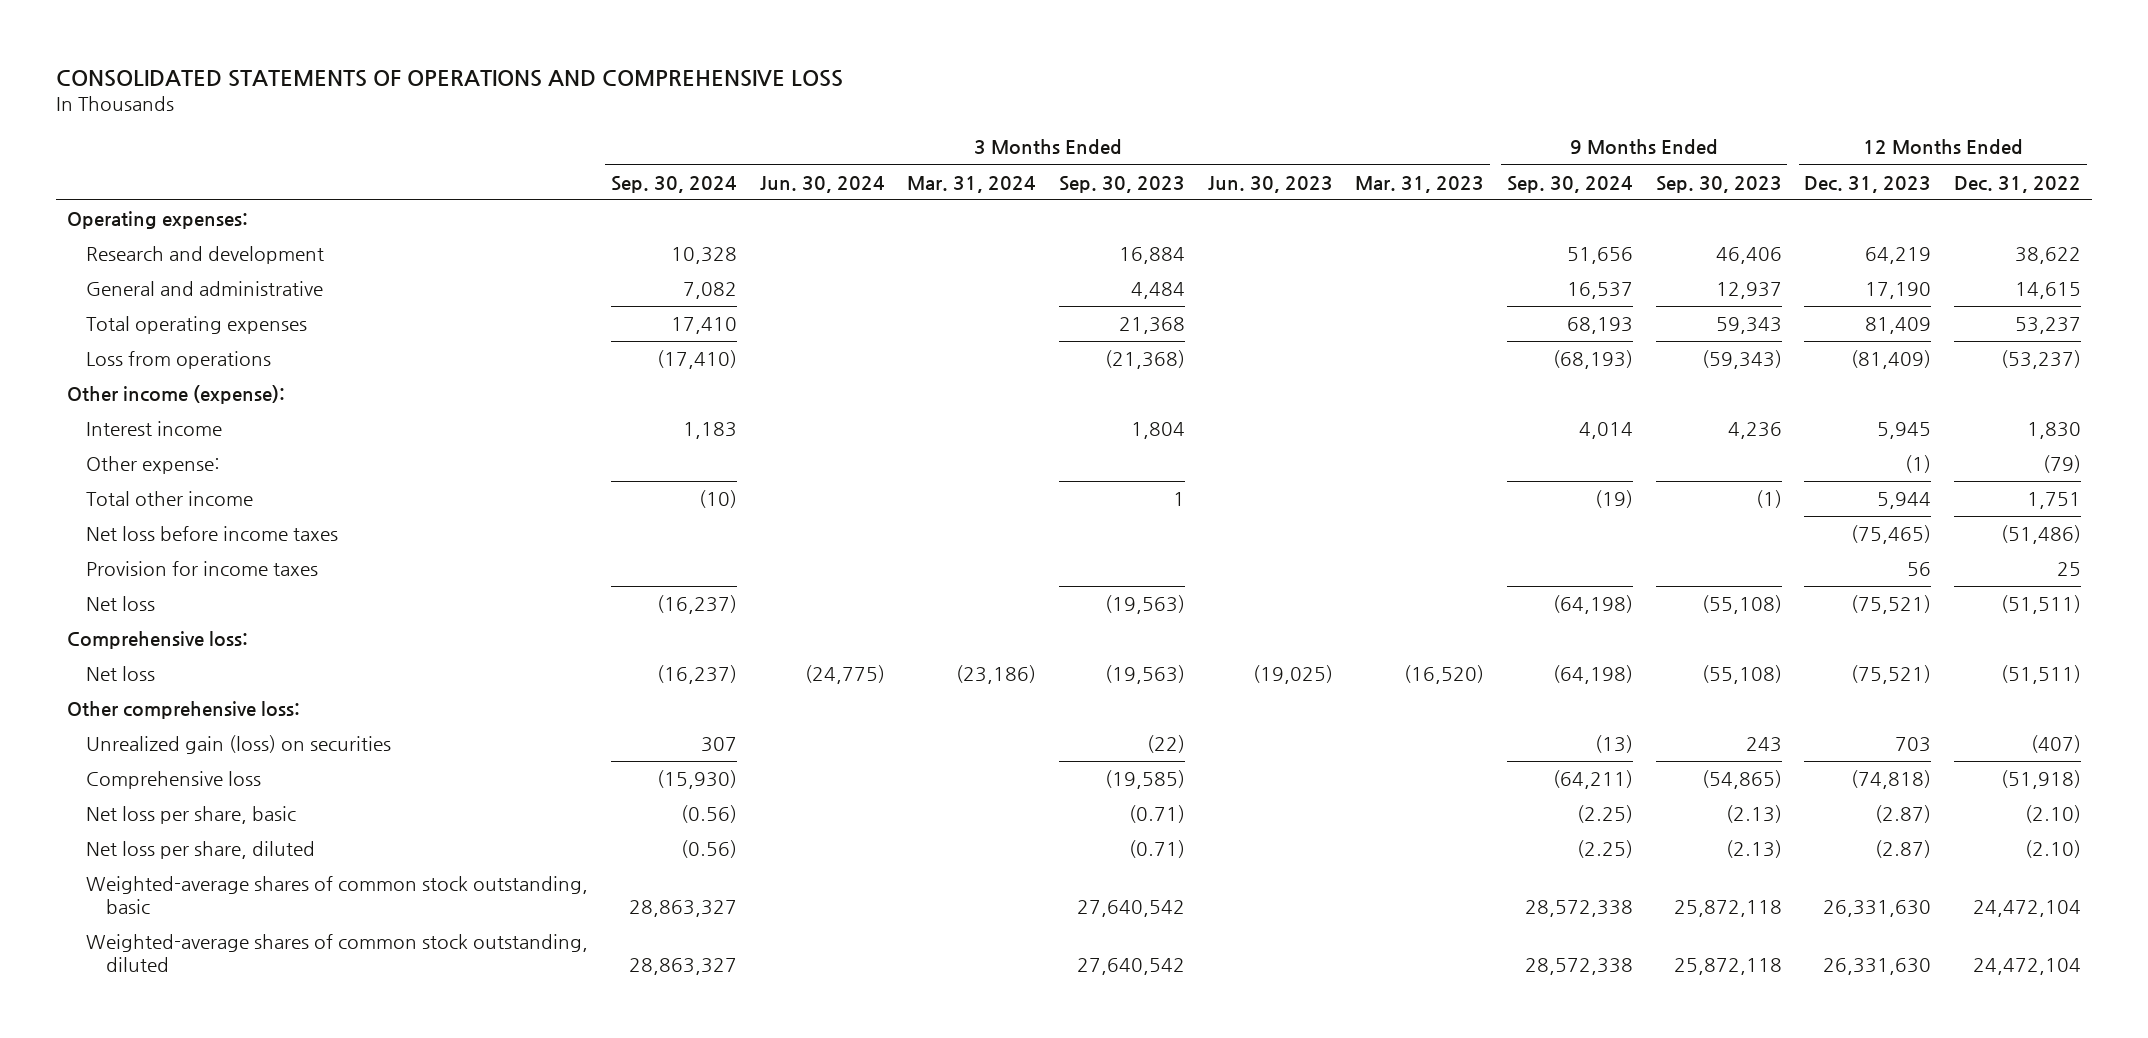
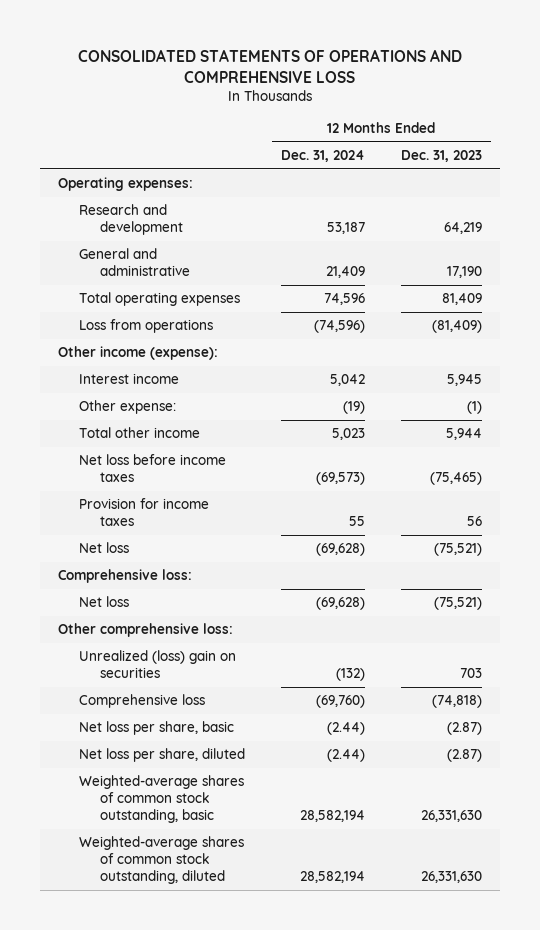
- | 3 Months Ended Sep. 30, 2024 | 3 Months Ended Jun. 30, 2024 | 3 Months Ended Mar. 31, 2024 | 3 Months Ended Sep. 30, 2023 | 3 Months Ended Jun. 30, 2023 | 3 Months Ended Mar. 31, 2023 | 9 Months Ended Sep. 30, 2024 | 9 Months Ended Sep. 30, 2023 | 12 Months Ended Dec. 31, 2023 | 12 Months Ended Dec. 31, 2022
+ | 12 Months Ended Dec. 31, 2024 | 12 Months Ended Dec. 31, 2023
- Unrealized gain (loss) on securities | 307 | | | (22) | | | (13) | 243 | 703 | (407)
+ Unrealized (loss) gain on securities | (132) | 703

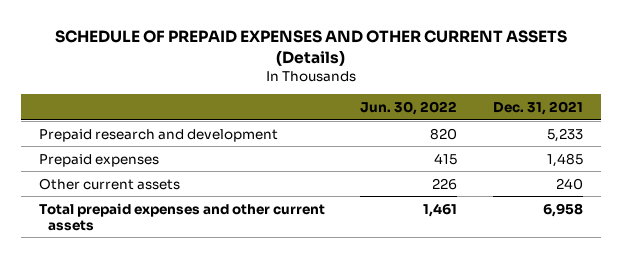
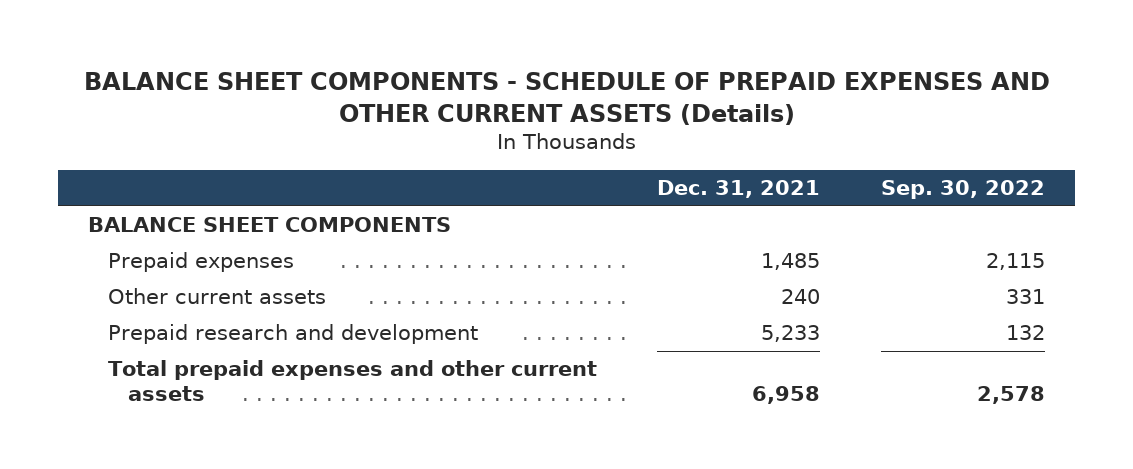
- SCHEDULE OF PREPAID EXPENSES AND OTHER CURRENT ASSETS (Details)
+ BALANCE SHEET COMPONENTS - SCHEDULE OF PREPAID EXPENSES AND OTHER CURRENT ASSETS (Details)
- | Jun. 30, 2022 | Dec. 31, 2021
+ | Dec. 31, 2021 | Sep. 30, 2022
+ BALANCE SHEET COMPONENTS
moved down: Prepaid research and development | 5,233 | 132

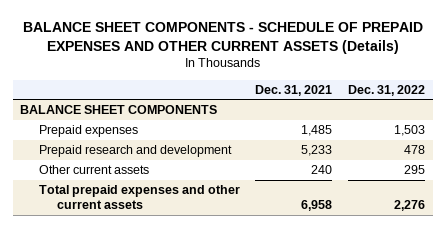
- | Dec. 31, 2021 | Sep. 30, 2022
+ | Dec. 31, 2021 | Dec. 31, 2022
moved down: Other current assets | 240 | 295

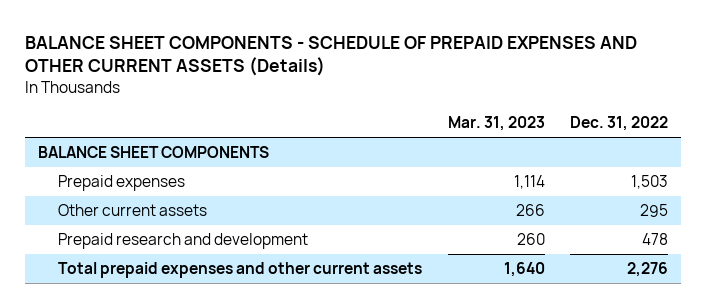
- | Dec. 31, 2021 | Dec. 31, 2022
+ | Mar. 31, 2023 | Dec. 31, 2022
moved down: Prepaid research and development | 260 | 478

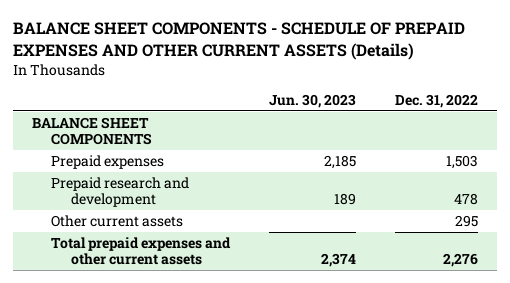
- | Mar. 31, 2023 | Dec. 31, 2022
+ | Jun. 30, 2023 | Dec. 31, 2022
moved down: Other current assets | | 295

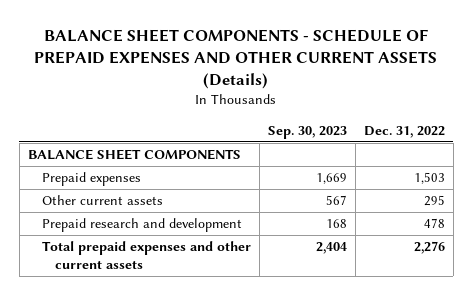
- | Jun. 30, 2023 | Dec. 31, 2022
+ | Sep. 30, 2023 | Dec. 31, 2022
moved down: Prepaid research and development | 168 | 478

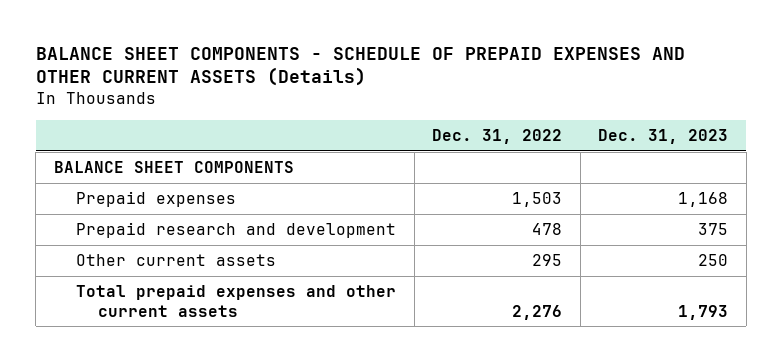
- | Sep. 30, 2023 | Dec. 31, 2022
+ | Dec. 31, 2022 | Dec. 31, 2023
moved down: Other current assets | 295 | 250

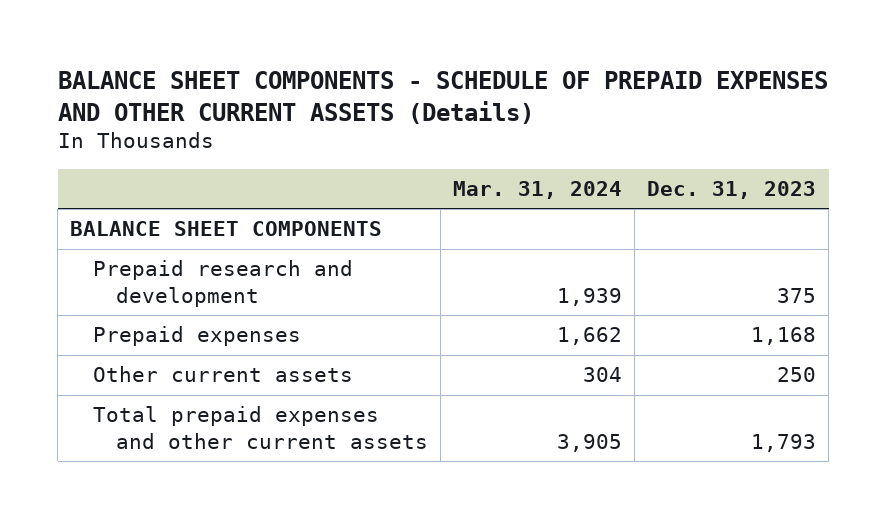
- | Dec. 31, 2022 | Dec. 31, 2023
+ | Mar. 31, 2024 | Dec. 31, 2023
moved down: Prepaid expenses | 1,662 | 1,168

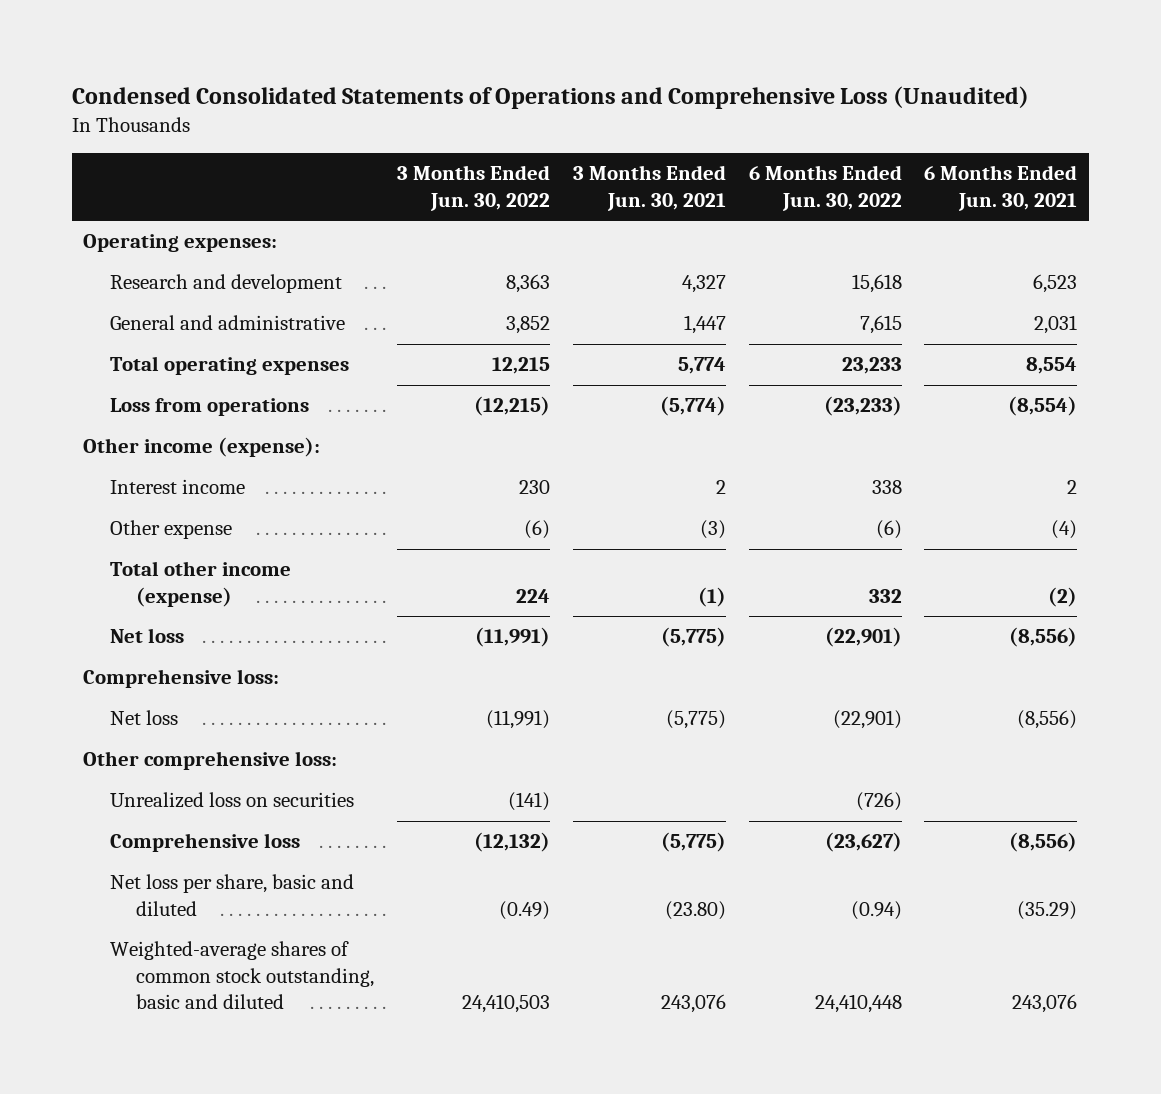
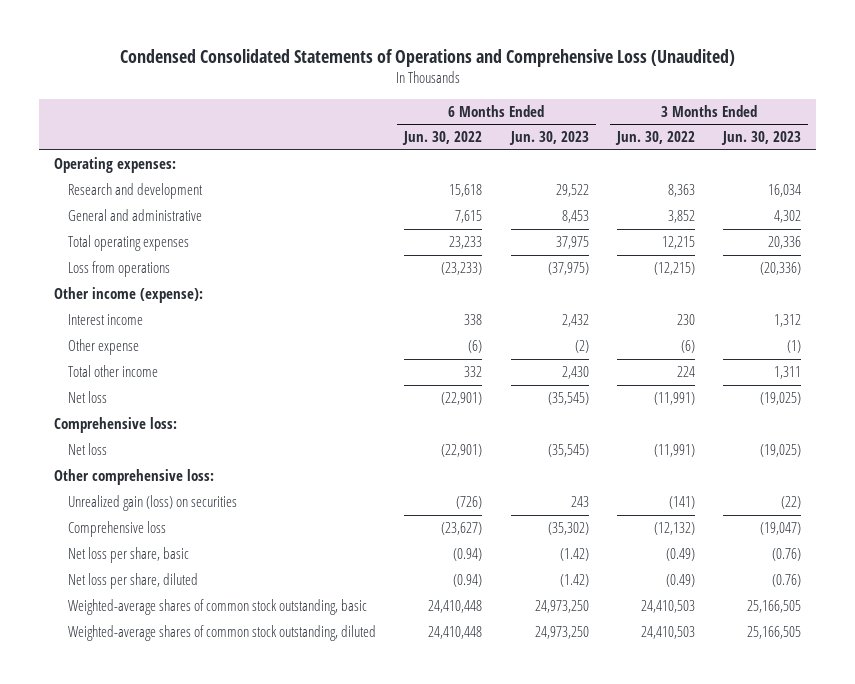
- | 3 Months Ended Jun. 30, 2022 | 3 Months Ended Jun. 30, 2021 | 6 Months Ended Jun. 30, 2022 | 6 Months Ended Jun. 30, 2021
+ | 6 Months Ended Jun. 30, 2022 | 6 Months Ended Jun. 30, 2023 | 3 Months Ended Jun. 30, 2022 | 3 Months Ended Jun. 30, 2023
- Total other income (expense) | 224 | (1) | 332 | (2)
+ Total other income | 332 | 2,430 | 224 | 1,311
- Unrealized loss on securities | (141) | | (726) |
+ Unrealized gain (loss) on securities | (726) | 243 | (141) | (22)
- Net loss per share, basic and diluted | (0.49) | (23.80) | (0.94) | (35.29)
- Weighted-average shares of common stock outstanding, basic and diluted | 24,410,503 | 243,076 | 24,410,448 | 243,076
+ Net loss per share, basic | (0.94) | (1.42) | (0.49) | (0.76)
+ Net loss per share, diluted | (0.94) | (1.42) | (0.49) | (0.76)
+ Weighted-average shares of common stock outstanding, basic | 24,410,448 | 24,973,250 | 24,410,503 | 25,166,505
+ Weighted-average shares of common stock outstanding, diluted | 24,410,448 | 24,973,250 | 24,410,503 | 25,166,505

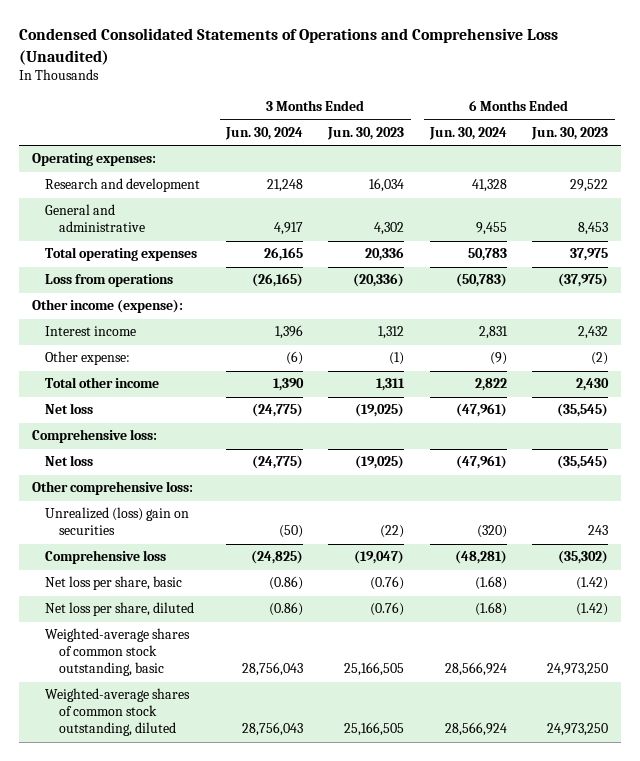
- | 6 Months Ended Jun. 30, 2022 | 6 Months Ended Jun. 30, 2023 | 3 Months Ended Jun. 30, 2022 | 3 Months Ended Jun. 30, 2023
+ | 3 Months Ended Jun. 30, 2024 | 3 Months Ended Jun. 30, 2023 | 6 Months Ended Jun. 30, 2024 | 6 Months Ended Jun. 30, 2023
- Other expense | (6) | (2) | (6) | (1)
+ Other expense: | (6) | (1) | (9) | (2)
- Unrealized gain (loss) on securities | (726) | 243 | (141) | (22)
+ Unrealized (loss) gain on securities | (50) | (22) | (320) | 243

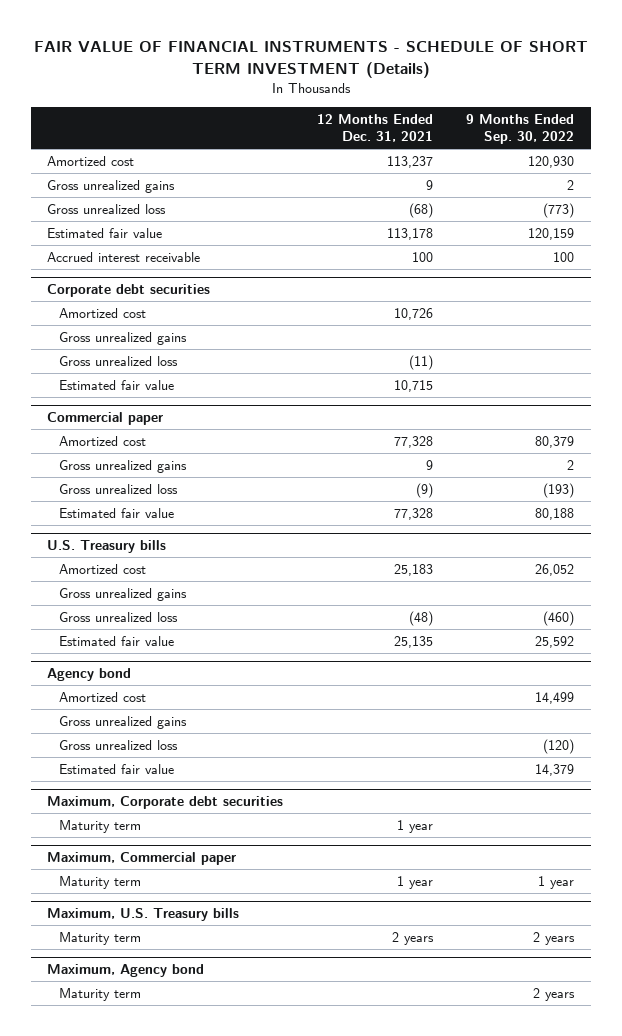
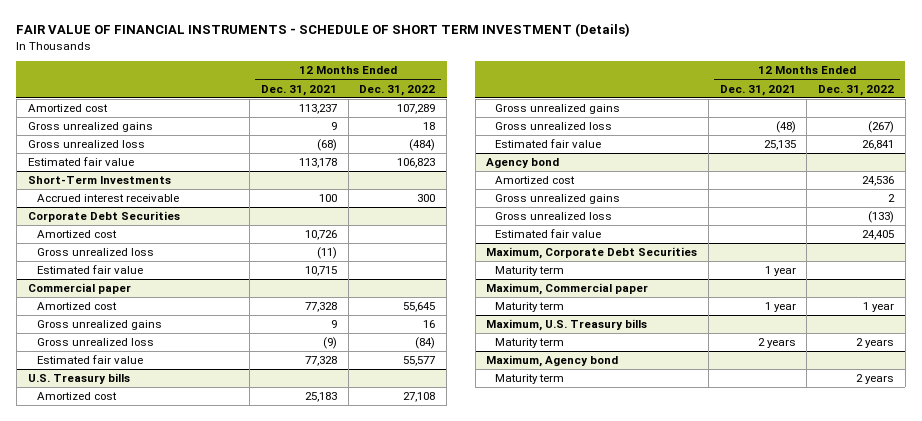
- | 12 Months Ended Dec. 31, 2021 | 9 Months Ended Sep. 30, 2022
+ | 12 Months Ended Dec. 31, 2021 | 12 Months Ended Dec. 31, 2022
+ Short-Term Investments
- Corporate debt securities
+ Corporate Debt Securities
- Gross unrealized gains
- Maximum, Corporate debt securities
+ Maximum, Corporate Debt Securities

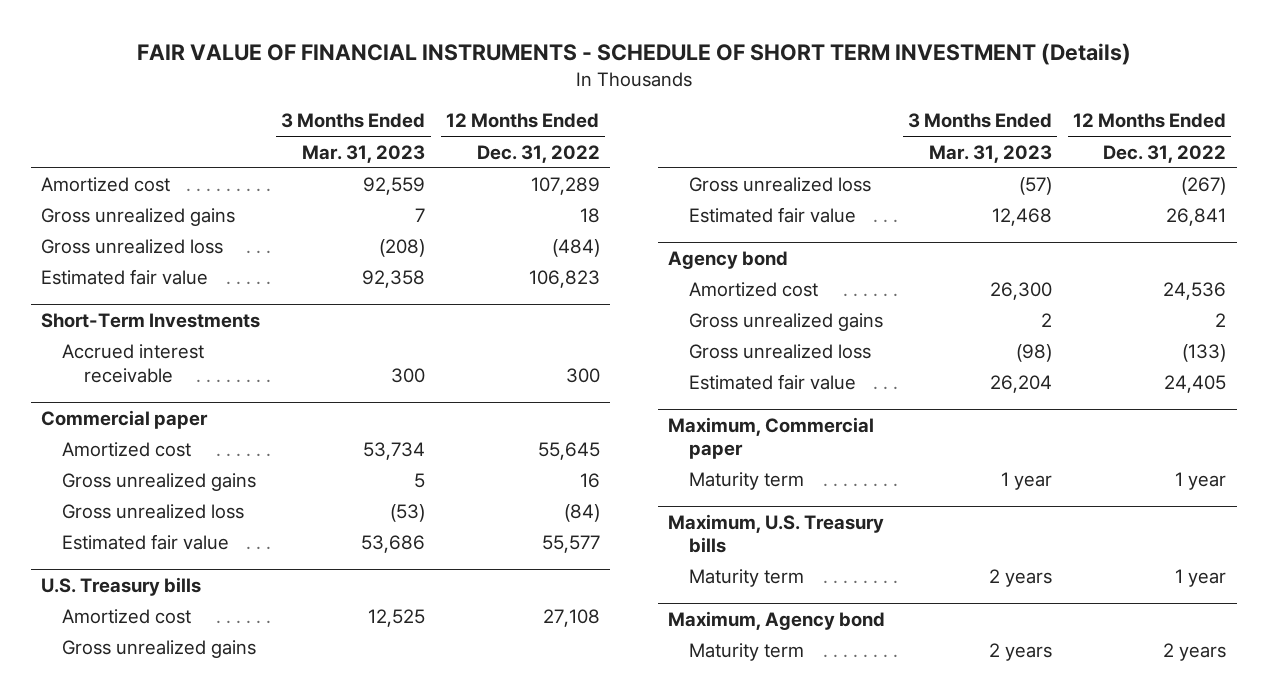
- | 12 Months Ended Dec. 31, 2021 | 12 Months Ended Dec. 31, 2022
+ | 3 Months Ended Mar. 31, 2023 | 12 Months Ended Dec. 31, 2022
- Corporate Debt Securities
- Amortized cost | 10,726 |
- Gross unrealized loss | (11) |
- Estimated fair value | 10,715 |
- Maximum, Corporate Debt Securities
- Maturity term | 1 year |
@ Maximum, U.S. Treasury bills
- Maturity term | 2 years | 2 years
+ Maturity term | 2 years | 1 year

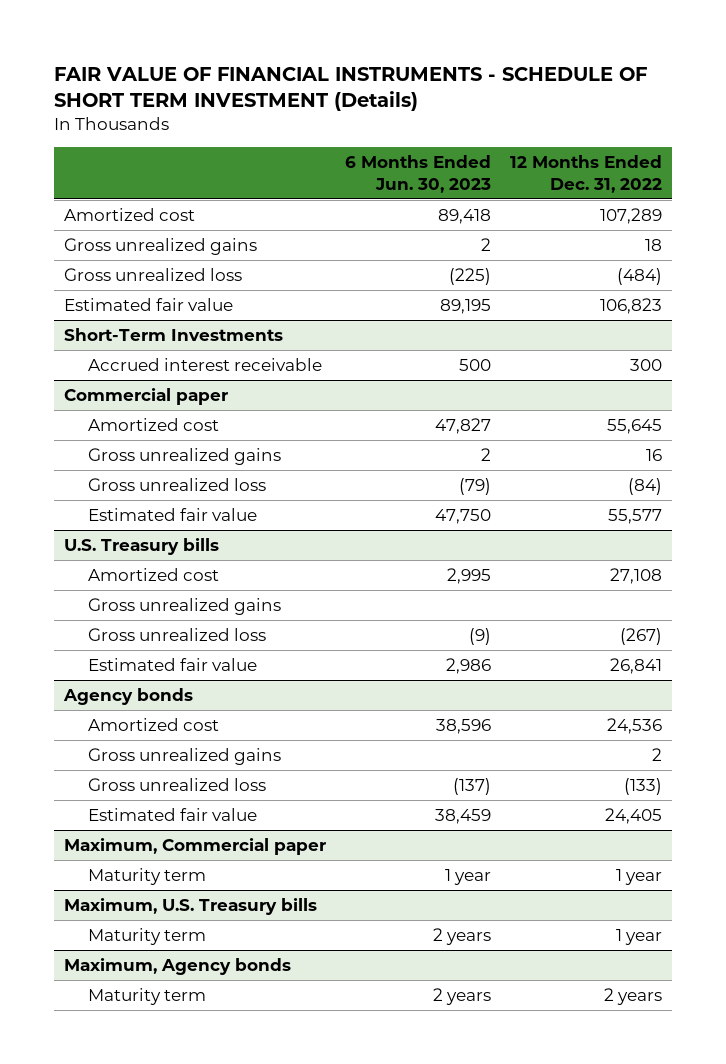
- | 3 Months Ended Mar. 31, 2023 | 12 Months Ended Dec. 31, 2022
+ | 6 Months Ended Jun. 30, 2023 | 12 Months Ended Dec. 31, 2022
- Agency bond
+ Agency bonds
- Maximum, Agency bond
+ Maximum, Agency bonds

